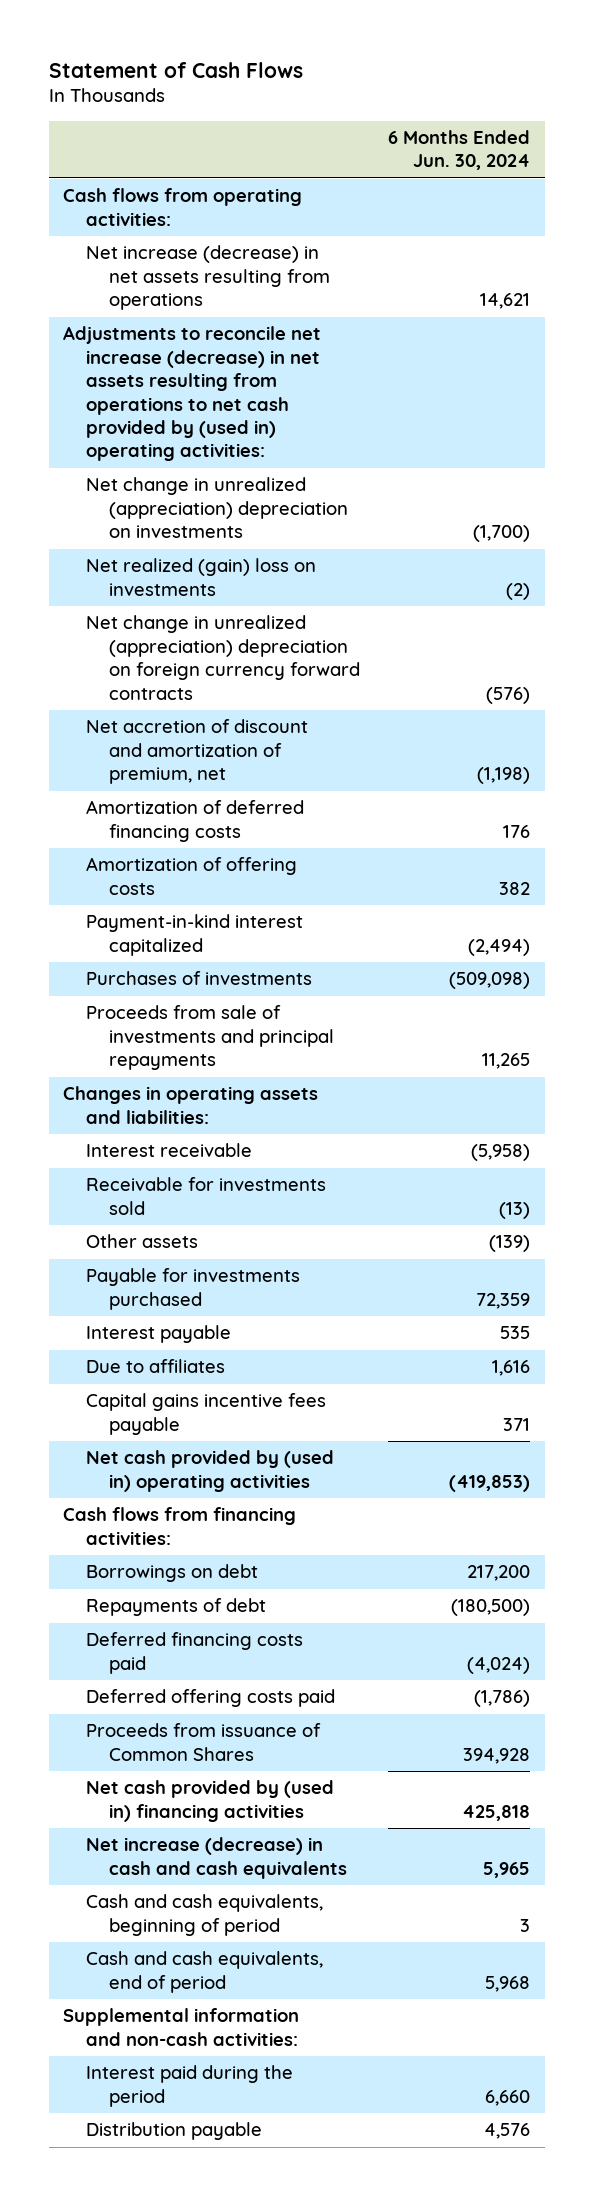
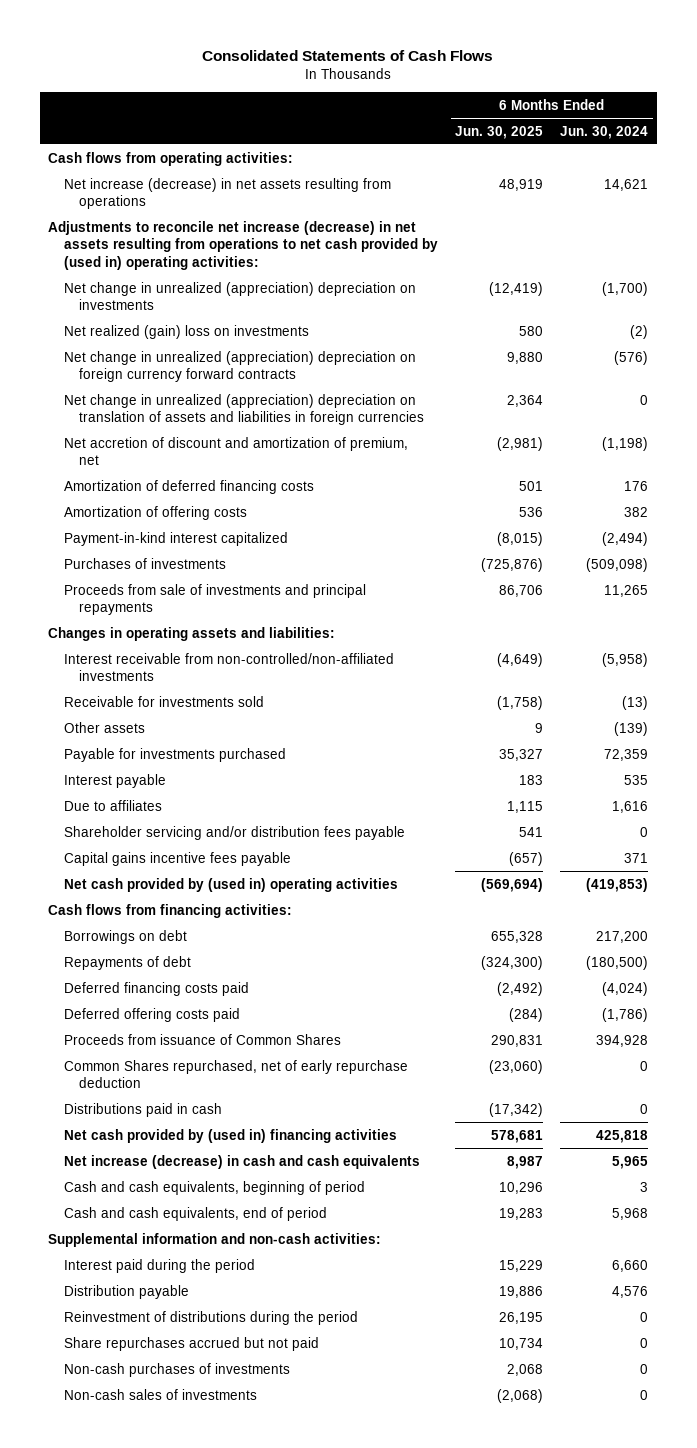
- Statement of Cash Flows
+ Consolidated Statements of Cash Flows
- | 6 Months Ended Jun. 30, 2024
+ | 6 Months Ended Jun. 30, 2025 | 6 Months Ended Jun. 30, 2024
+ Net change in unrealized (appreciation) depreciation on translation of assets and liabilities in foreign currencies | 2,364 | 0
- Interest receivable | (5,958)
+ Interest receivable from non-controlled/non-affiliated investments | (4,649) | (5,958)
+ Shareholder servicing and/or distribution fees payable | 541 | 0
+ Common Shares repurchased, net of early repurchase deduction | (23,060) | 0
+ Distributions paid in cash | (17,342) | 0
+ Reinvestment of distributions during the period | 26,195 | 0
+ Share repurchases accrued but not paid | 10,734 | 0
+ Non-cash purchases of investments | 2,068 | 0
+ Non-cash sales of investments | (2,068) | 0

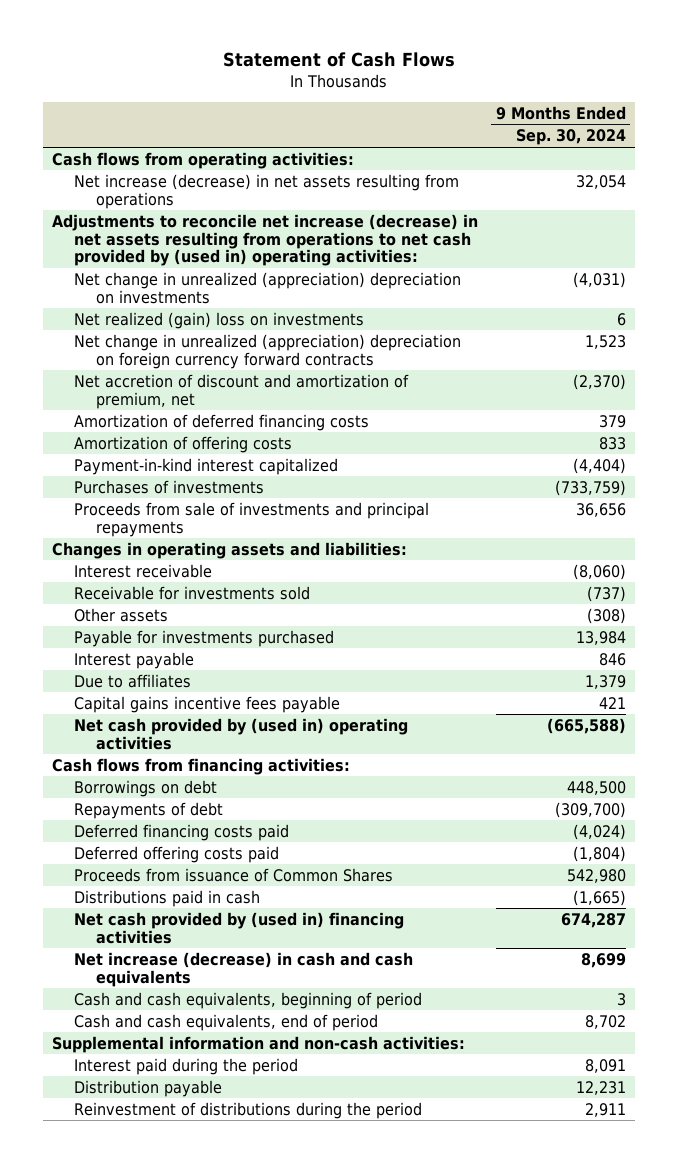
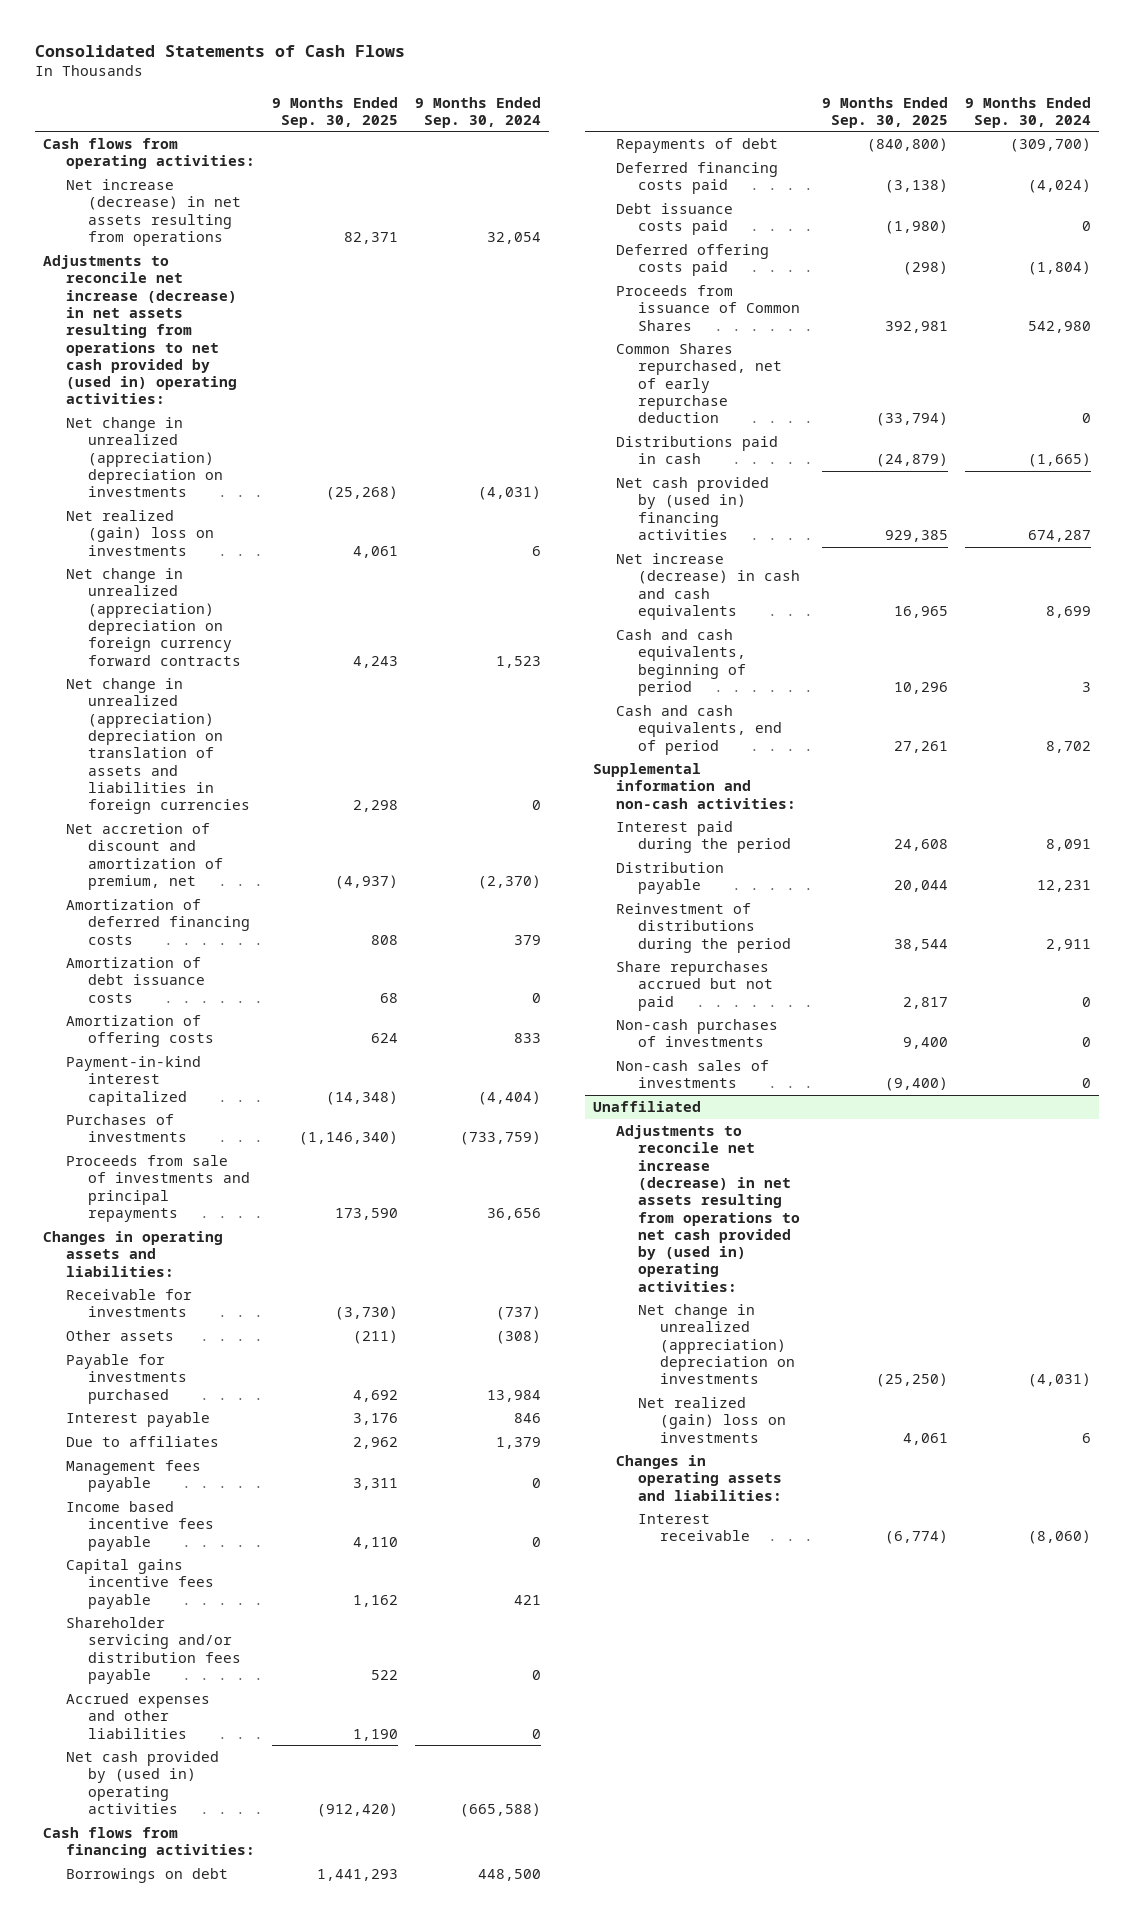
- Statement of Cash Flows
+ Consolidated Statements of Cash Flows
- | 9 Months Ended Sep. 30, 2024
+ | 9 Months Ended Sep. 30, 2025 | 9 Months Ended Sep. 30, 2024
+ Net change in unrealized (appreciation) depreciation on translation of assets and liabilities in foreign currencies | 2,298 | 0
+ Amortization of debt issuance costs | 68 | 0
- Interest receivable | (8,060)
- Receivable for investments sold | (737)
+ Receivable for investments | (3,730) | (737)
+ Management fees payable | 3,311 | 0
+ Income based incentive fees payable | 4,110 | 0
+ Shareholder servicing and/or distribution fees payable | 522 | 0
+ Accrued expenses and other liabilities | 1,190 | 0
+ Debt issuance costs paid | (1,980) | 0
+ Common Shares repurchased, net of early repurchase deduction | (33,794) | 0
+ Share repurchases accrued but not paid | 2,817 | 0
+ Non-cash purchases of investments | 9,400 | 0
+ Non-cash sales of investments | (9,400) | 0
+ Unaffiliated
+ Adjustments to reconcile net increase (decrease) in net assets resulting from operations to net cash provided by (used in) operating activities:
+ Net change in unrealized (appreciation) depreciation on investments | (25,250) | (4,031)
+ Net realized (gain) loss on investments | 4,061 | 6
+ Changes in operating assets and liabilities:
+ Interest receivable | (6,774) | (8,060)

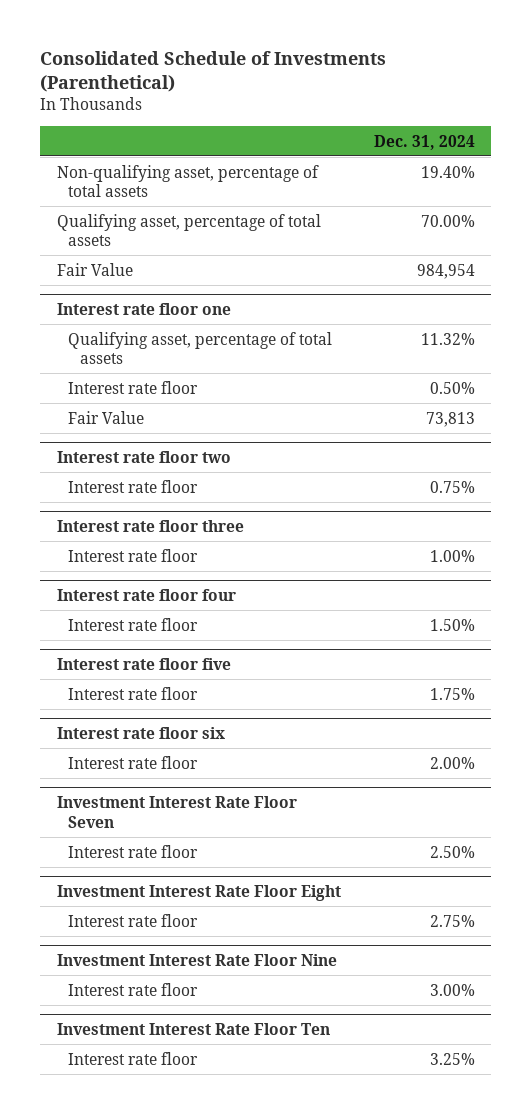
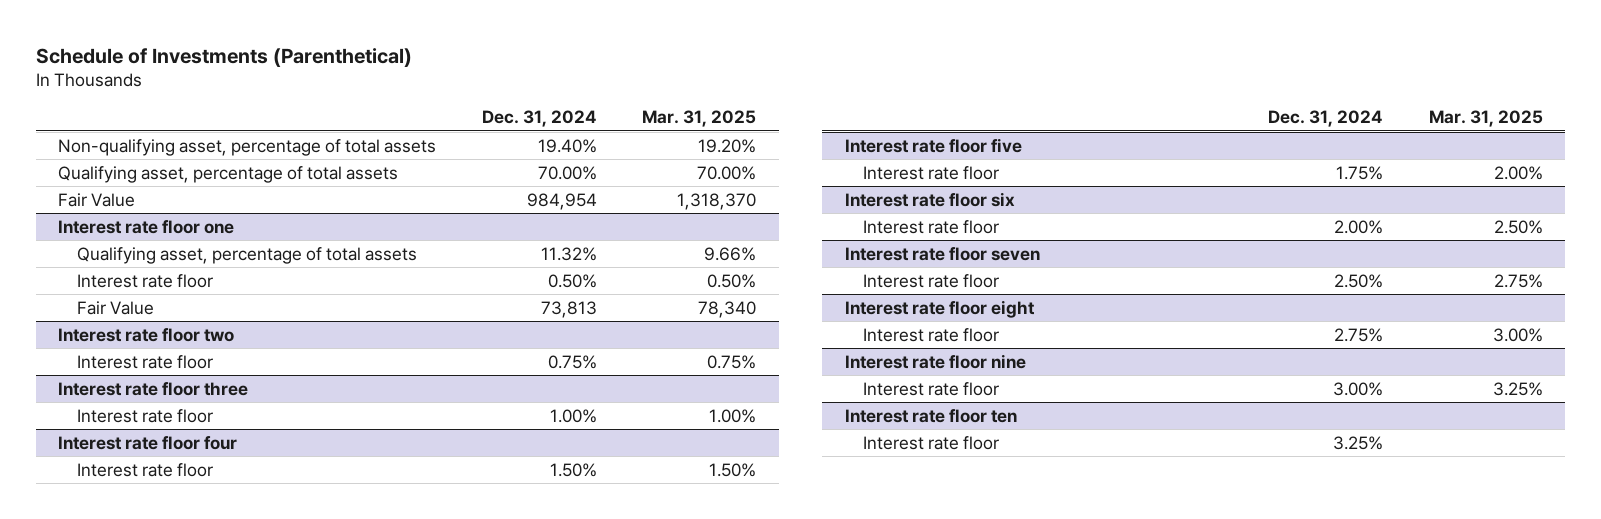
- Consolidated Schedule of Investments (Parenthetical)
+ Schedule of Investments (Parenthetical)
- | Dec. 31, 2024
+ | Dec. 31, 2024 | Mar. 31, 2025
- Investment Interest Rate Floor Seven
+ Interest rate floor seven
- Investment Interest Rate Floor Eight
+ Interest rate floor eight
- Investment Interest Rate Floor Nine
+ Interest rate floor nine
- Investment Interest Rate Floor Ten
+ Interest rate floor ten

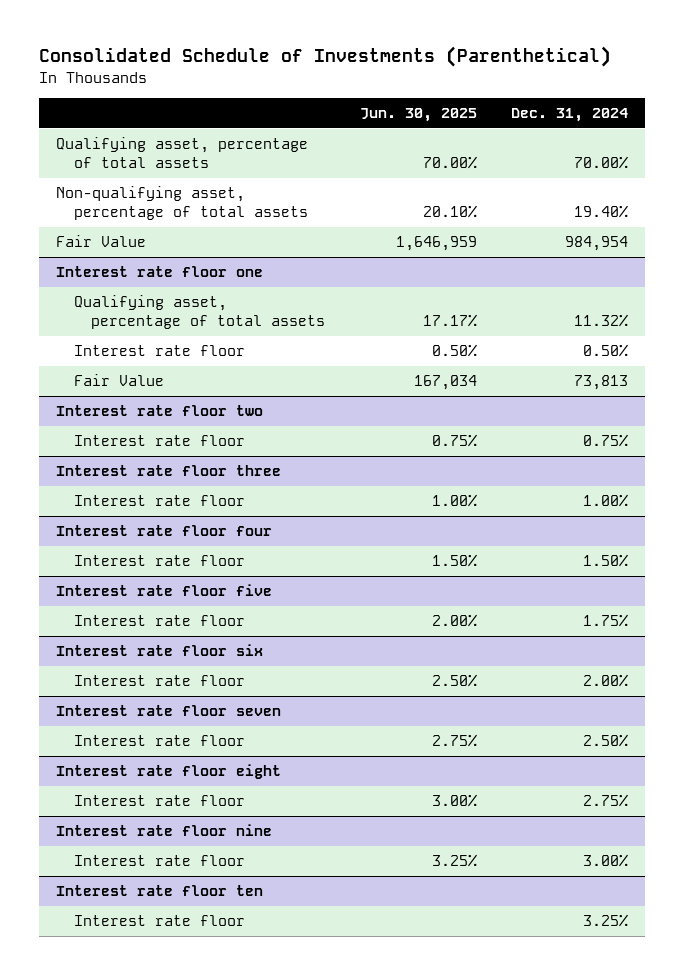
- Schedule of Investments (Parenthetical)
+ Consolidated Schedule of Investments (Parenthetical)
- | Dec. 31, 2024 | Mar. 31, 2025
+ | Jun. 30, 2025 | Dec. 31, 2024
moved down: Non-qualifying asset, percentage of total assets | 20.10% | 19.40%

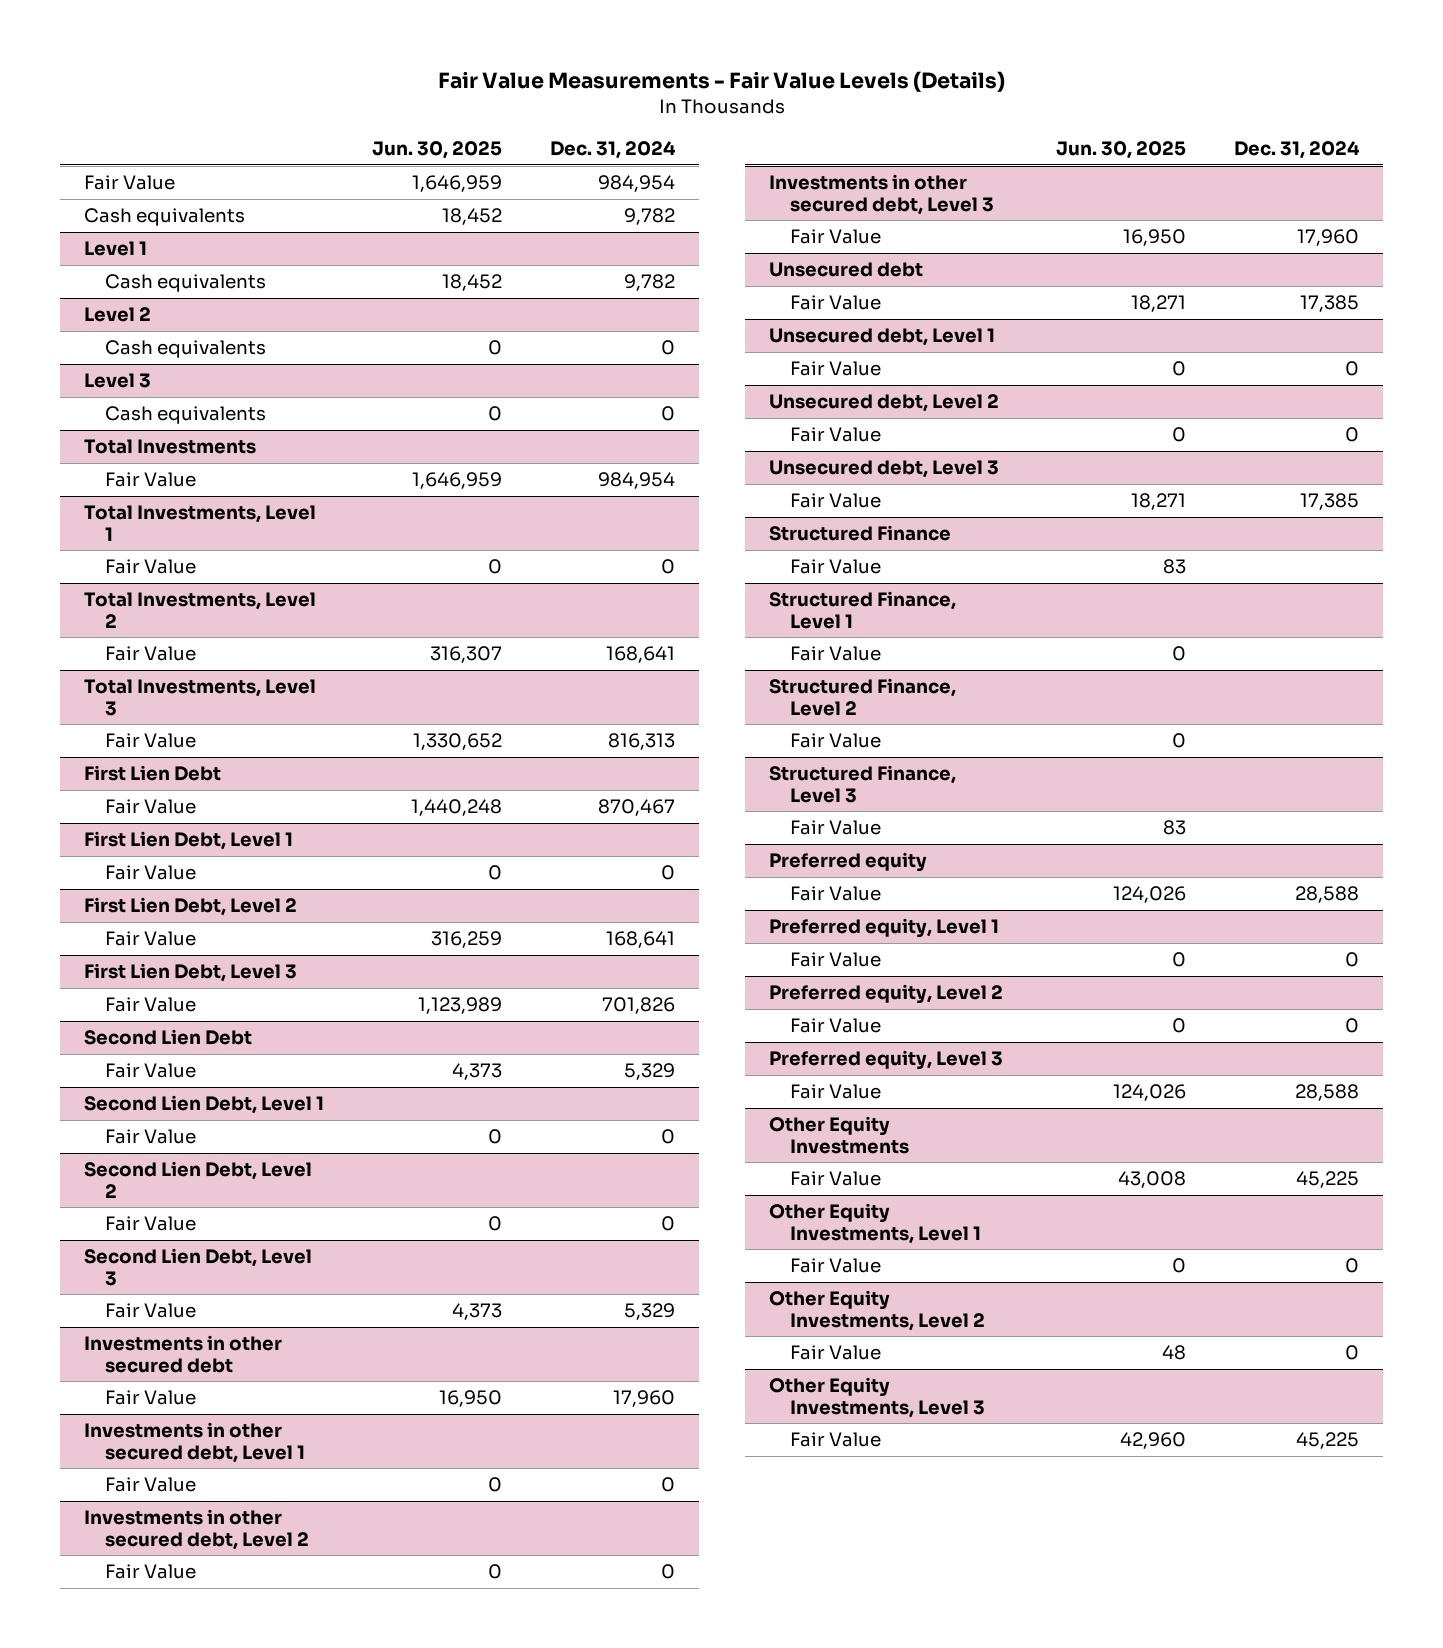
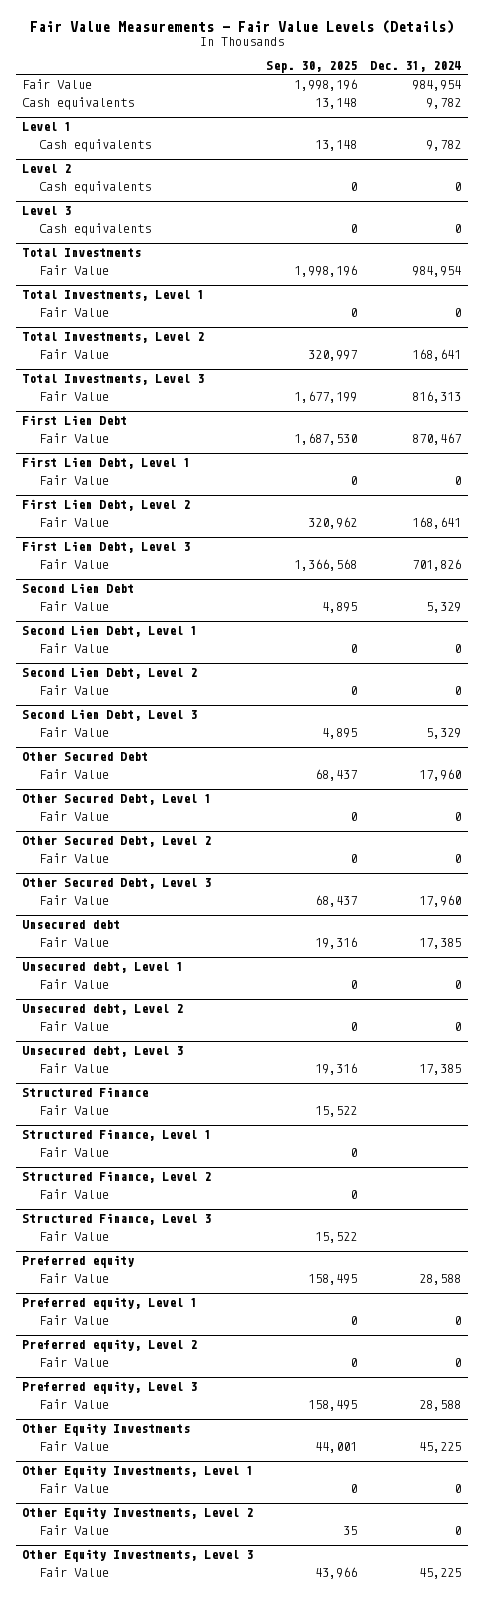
- | Jun. 30, 2025 | Dec. 31, 2024
+ | Sep. 30, 2025 | Dec. 31, 2024
- Investments in other secured debt
+ Other Secured Debt
- Investments in other secured debt, Level 1
+ Other Secured Debt, Level 1
- Investments in other secured debt, Level 2
+ Other Secured Debt, Level 2
- Investments in other secured debt, Level 3
+ Other Secured Debt, Level 3

